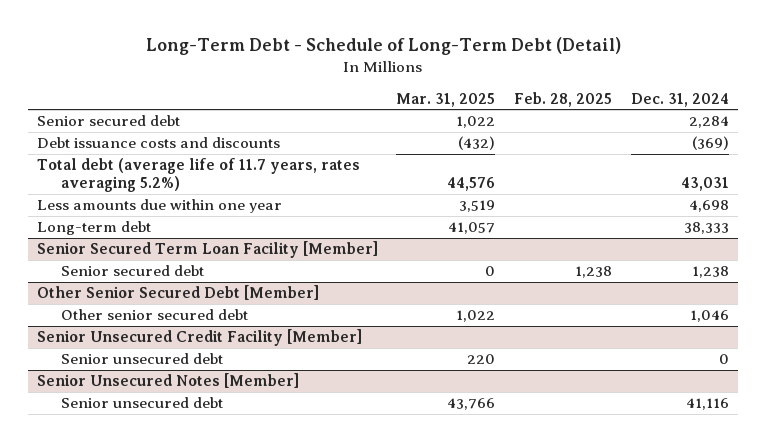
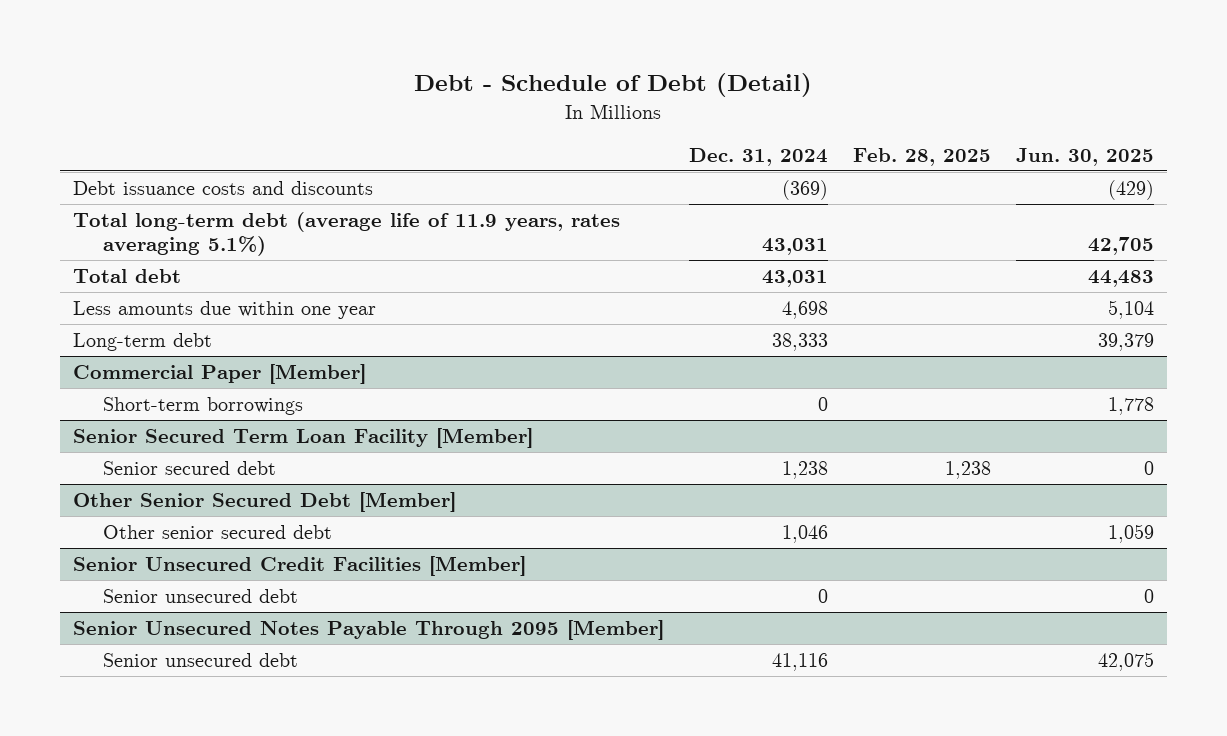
- Long-Term Debt - Schedule of Long-Term Debt (Detail)
+ Debt - Schedule of Debt (Detail)
- | Mar. 31, 2025 | Feb. 28, 2025 | Dec. 31, 2024
+ | Dec. 31, 2024 | Feb. 28, 2025 | Jun. 30, 2025
- Senior secured debt | 1,022 | | 2,284
- Total debt (average life of 11.7 years, rates averaging 5.2%) | 44,576 | | 43,031
+ Total long-term debt (average life of 11.9 years, rates averaging 5.1%) | 43,031 | | 42,705
+ Total debt | 43,031 | | 44,483
+ Commercial Paper [Member]
+ Short-term borrowings | 0 | | 1,778
- Senior Unsecured Credit Facility [Member]
+ Senior Unsecured Credit Facilities [Member]
- Senior Unsecured Notes [Member]
+ Senior Unsecured Notes Payable Through 2095 [Member]

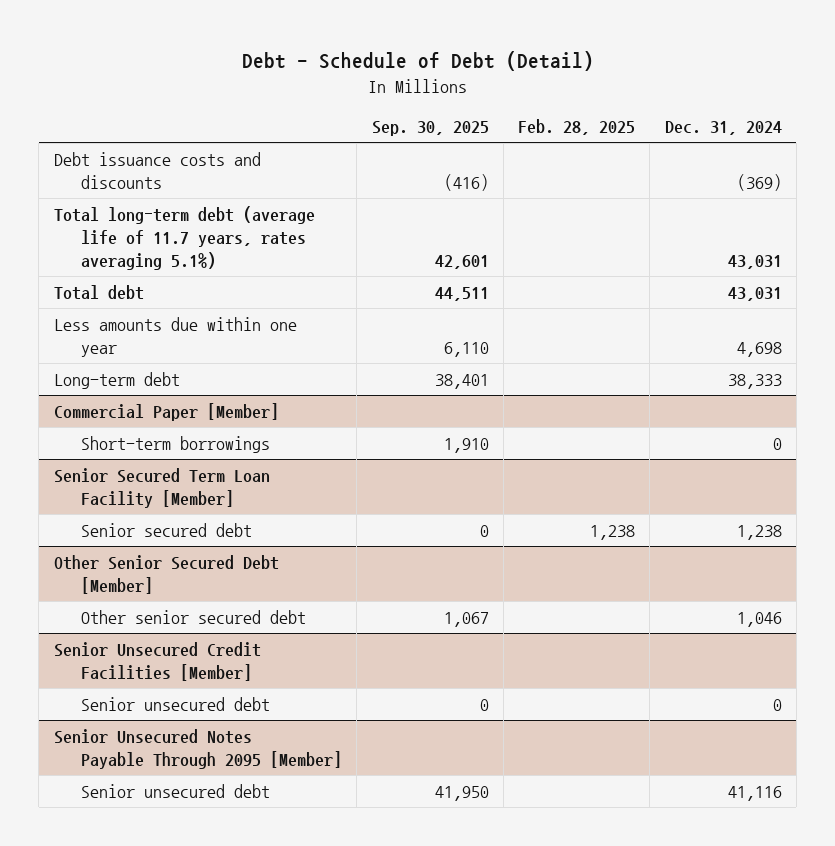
- | Dec. 31, 2024 | Feb. 28, 2025 | Jun. 30, 2025
+ | Sep. 30, 2025 | Feb. 28, 2025 | Dec. 31, 2024
- Total long-term debt (average life of 11.9 years, rates averaging 5.1%) | 43,031 | | 42,705
+ Total long-term debt (average life of 11.7 years, rates averaging 5.1%) | 42,601 | | 43,031

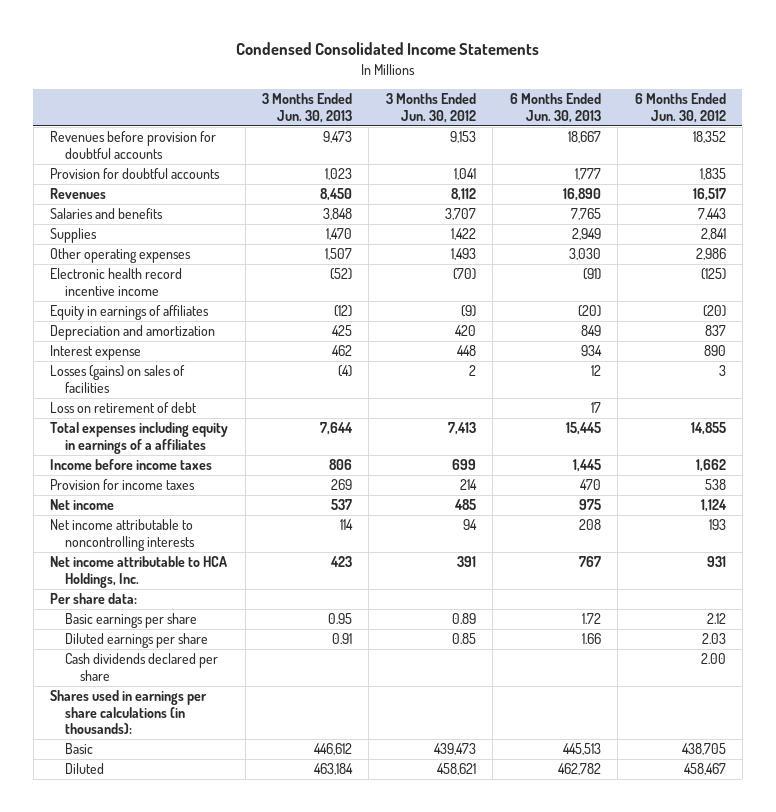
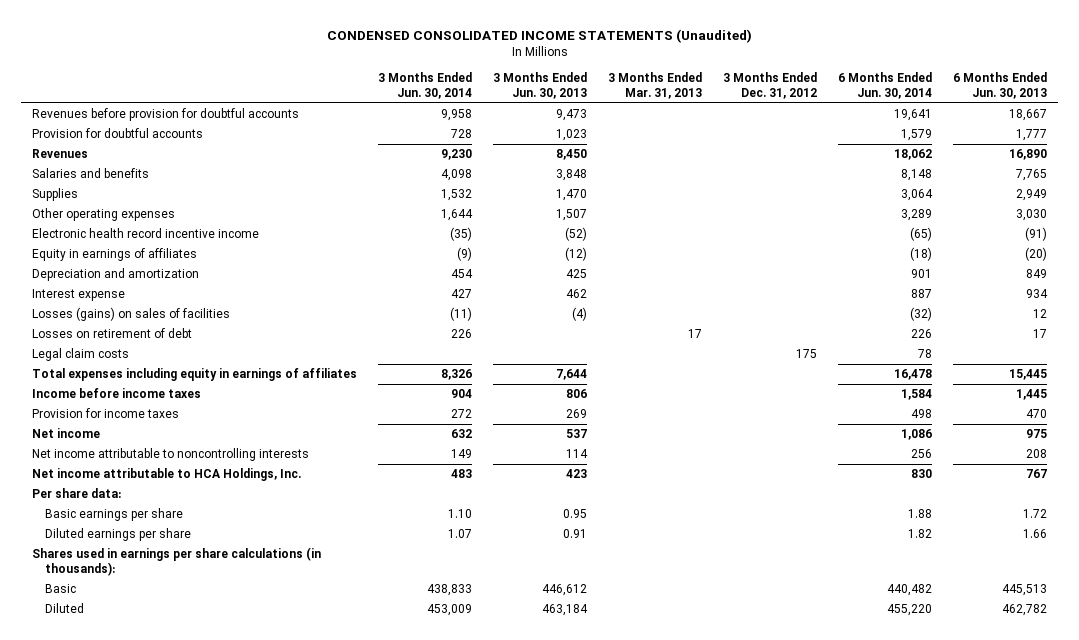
- Condensed Consolidated Income Statements
+ CONDENSED CONSOLIDATED INCOME STATEMENTS (Unaudited)
- | 3 Months Ended Jun. 30, 2013 | 3 Months Ended Jun. 30, 2012 | 6 Months Ended Jun. 30, 2013 | 6 Months Ended Jun. 30, 2012
+ | 3 Months Ended Jun. 30, 2014 | 3 Months Ended Jun. 30, 2013 | 3 Months Ended Mar. 31, 2013 | 3 Months Ended Dec. 31, 2012 | 6 Months Ended Jun. 30, 2014 | 6 Months Ended Jun. 30, 2013
- Loss on retirement of debt | | | 17 |
- Total expenses including equity in earnings of a affiliates | 7,644 | 7,413 | 15,445 | 14,855
+ Losses on retirement of debt | 226 | | 17 | | 226 | 17
+ Legal claim costs | | | | 175 | 78 |
+ Total expenses including equity in earnings of affiliates | 8,326 | 7,644 | | | 16,478 | 15,445
- Cash dividends declared per share | | | | 2.00

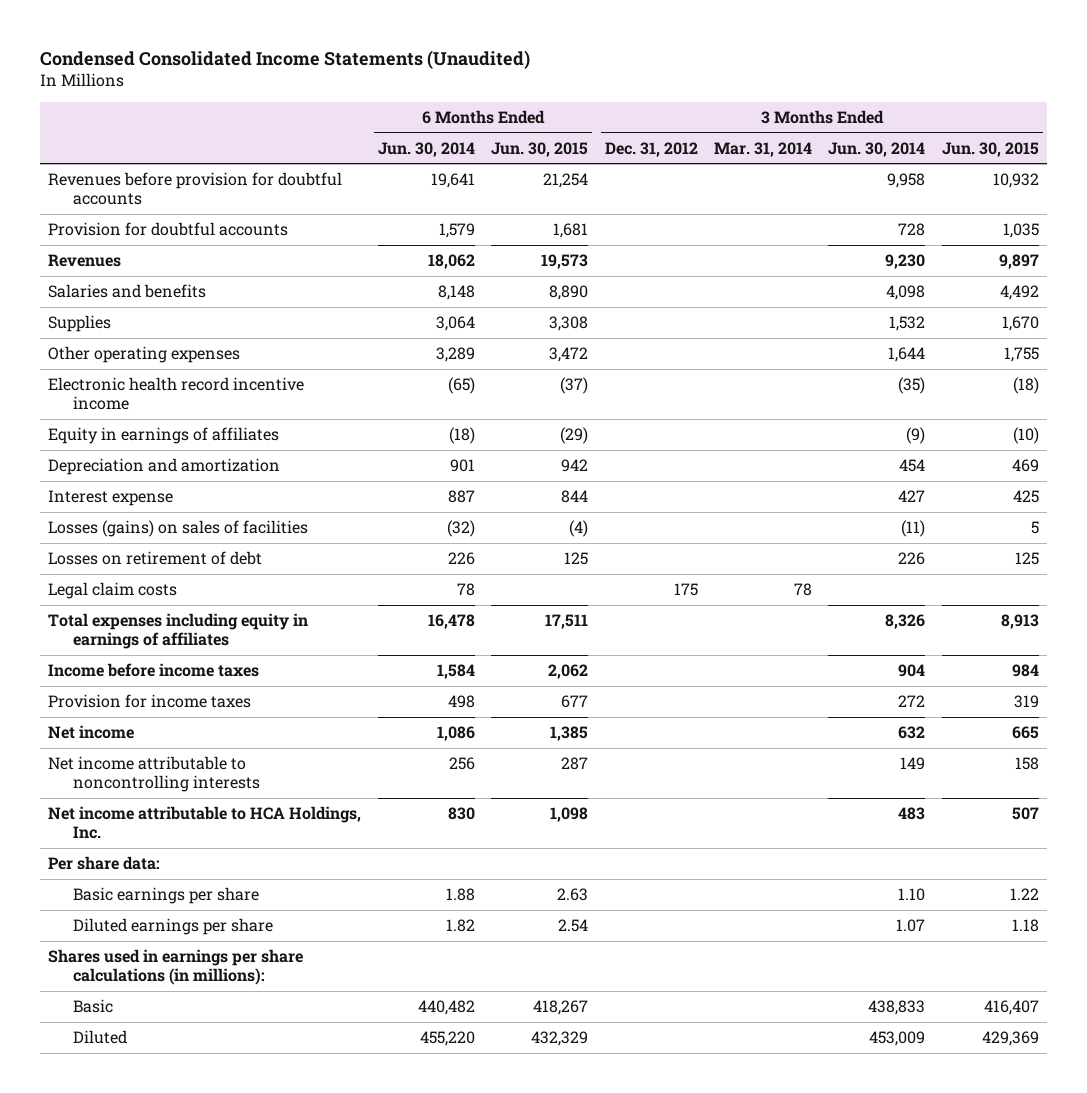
- CONDENSED CONSOLIDATED INCOME STATEMENTS (Unaudited)
+ Condensed Consolidated Income Statements (Unaudited)
- | 3 Months Ended Jun. 30, 2014 | 3 Months Ended Jun. 30, 2013 | 3 Months Ended Mar. 31, 2013 | 3 Months Ended Dec. 31, 2012 | 6 Months Ended Jun. 30, 2014 | 6 Months Ended Jun. 30, 2013
+ | 6 Months Ended Jun. 30, 2014 | 6 Months Ended Jun. 30, 2015 | 3 Months Ended Dec. 31, 2012 | 3 Months Ended Mar. 31, 2014 | 3 Months Ended Jun. 30, 2014 | 3 Months Ended Jun. 30, 2015
- Shares used in earnings per share calculations (in thousands):
+ Shares used in earnings per share calculations (in millions):

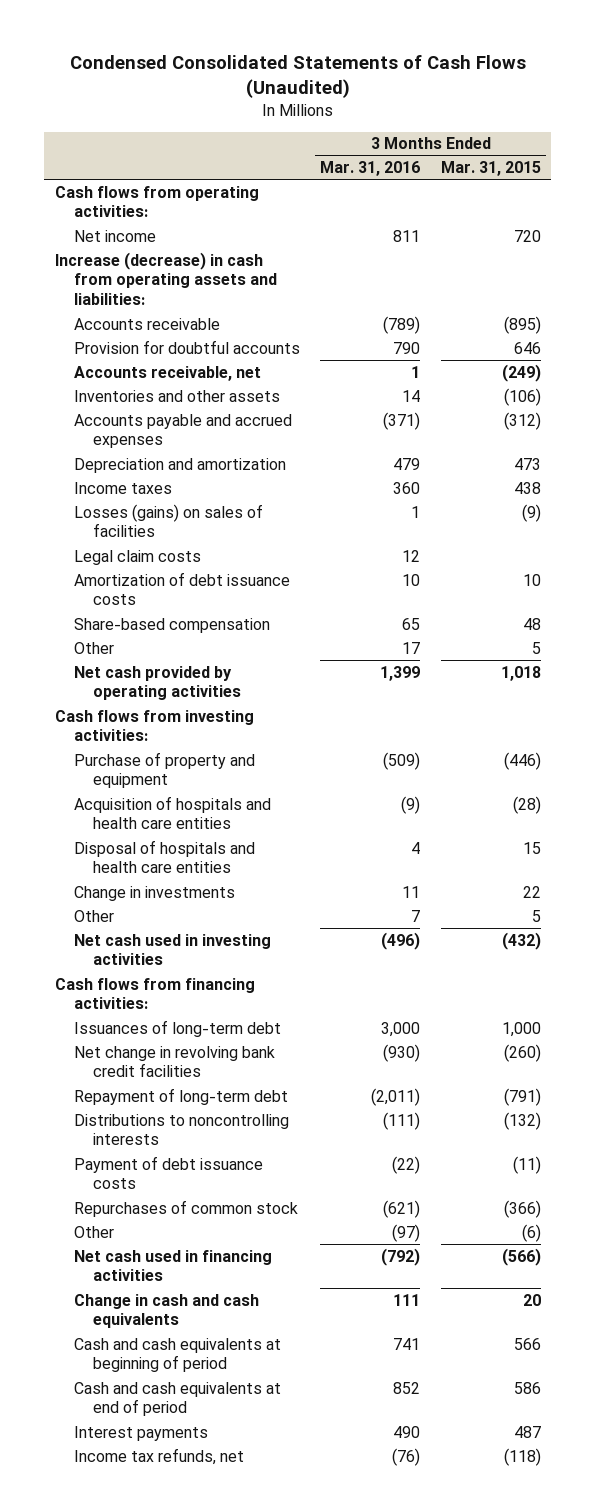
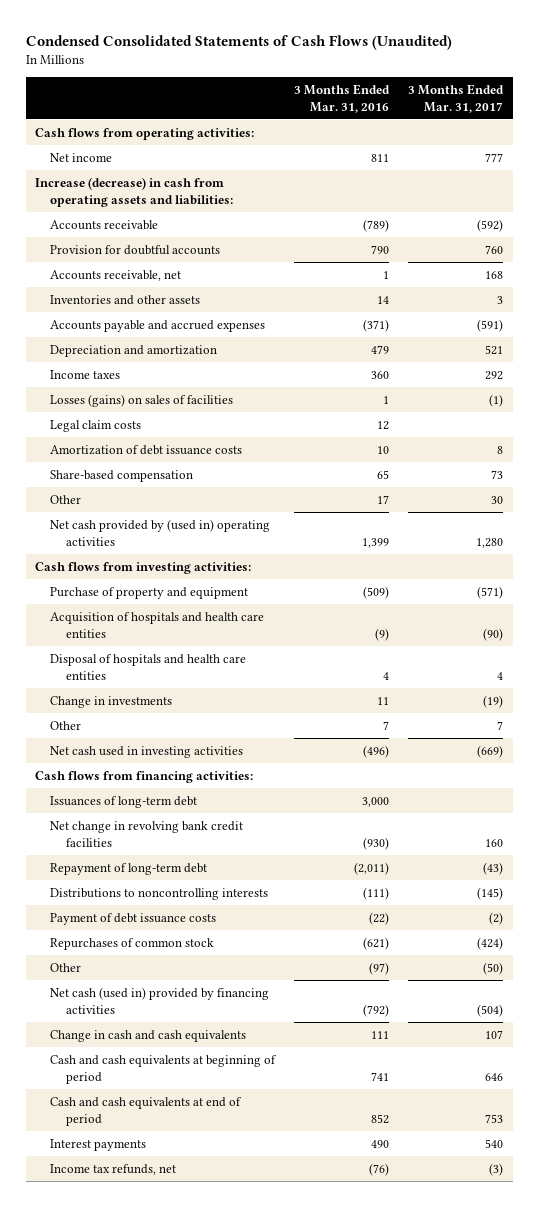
- | 3 Months Ended Mar. 31, 2016 | 3 Months Ended Mar. 31, 2015
+ | 3 Months Ended Mar. 31, 2016 | 3 Months Ended Mar. 31, 2017
- Net cash provided by operating activities | 1,399 | 1,018
+ Net cash provided by (used in) operating activities | 1,399 | 1,280
- Net cash used in financing activities | (792) | (566)
+ Net cash (used in) provided by financing activities | (792) | (504)

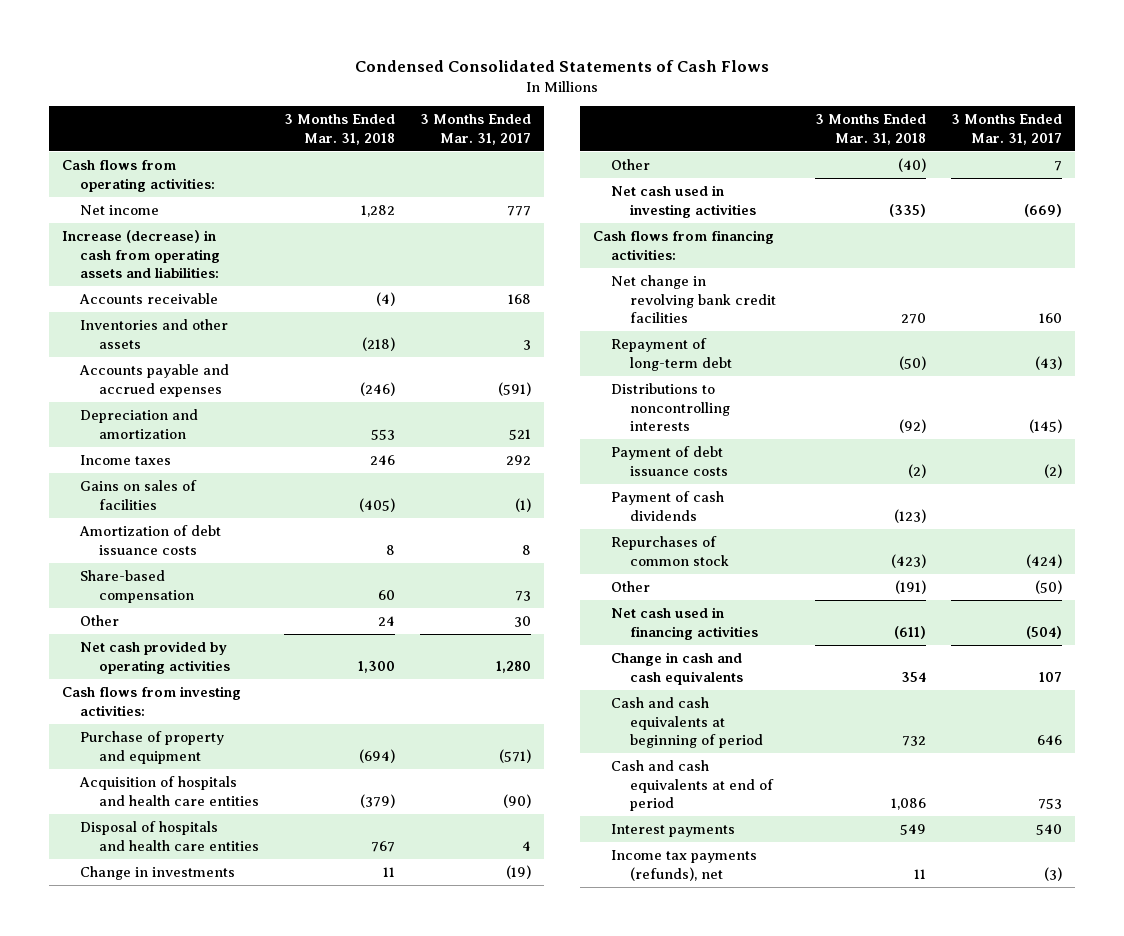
- Condensed Consolidated Statements of Cash Flows (Unaudited)
+ Condensed Consolidated Statements of Cash Flows
- | 3 Months Ended Mar. 31, 2016 | 3 Months Ended Mar. 31, 2017
+ | 3 Months Ended Mar. 31, 2018 | 3 Months Ended Mar. 31, 2017
- Accounts receivable | (789) | (592)
- Provision for doubtful accounts | 790 | 760
- Accounts receivable, net | 1 | 168
+ Accounts receivable | (4) | 168
- Losses (gains) on sales of facilities | 1 | (1)
- Legal claim costs | 12 |
+ Gains on sales of facilities | (405) | (1)
- Net cash provided by (used in) operating activities | 1,399 | 1,280
+ Net cash provided by operating activities | 1,300 | 1,280
- Issuances of long-term debt | 3,000 |
+ Payment of cash dividends | (123) |
- Net cash (used in) provided by financing activities | (792) | (504)
+ Net cash used in financing activities | (611) | (504)
- Income tax refunds, net | (76) | (3)
+ Income tax payments (refunds), net | 11 | (3)

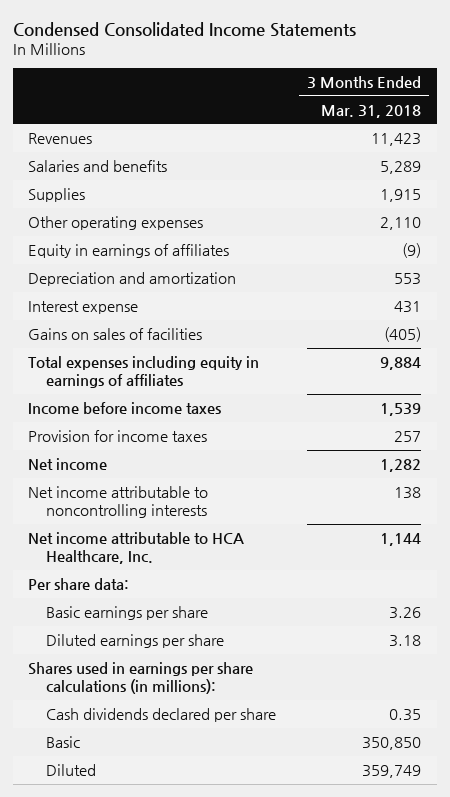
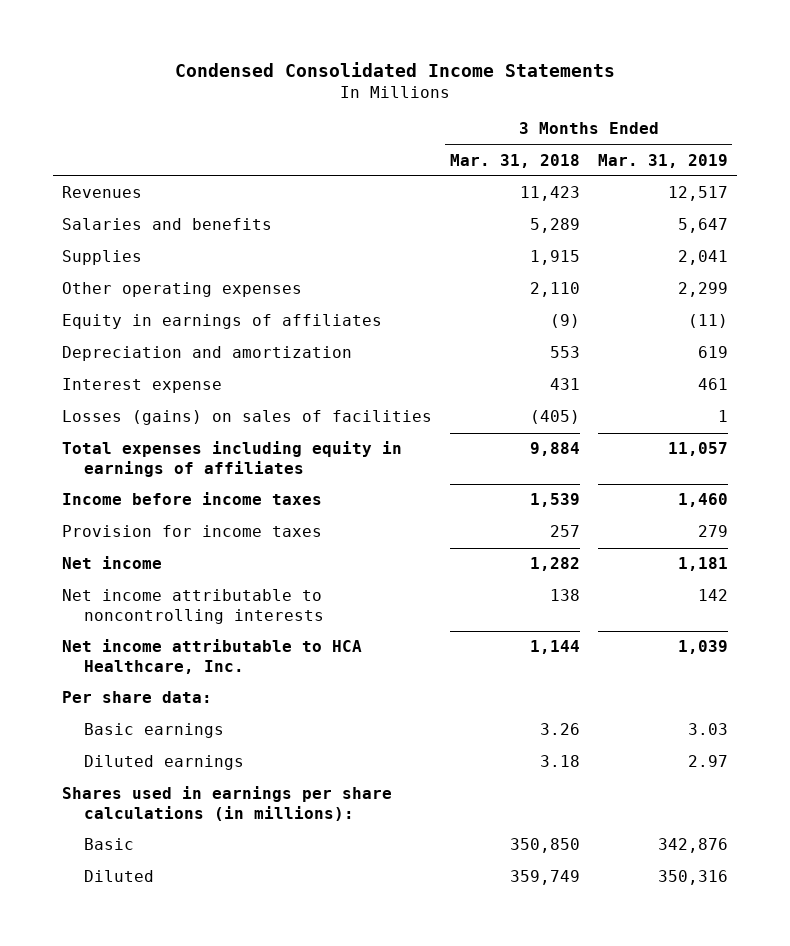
- | 3 Months Ended Mar. 31, 2018
+ | 3 Months Ended Mar. 31, 2018 | 3 Months Ended Mar. 31, 2019
- Gains on sales of facilities | (405)
+ Losses (gains) on sales of facilities | (405) | 1
- Basic earnings per share | 3.26
- Diluted earnings per share | 3.18
+ Basic earnings | 3.26 | 3.03
+ Diluted earnings | 3.18 | 2.97
- Cash dividends declared per share | 0.35

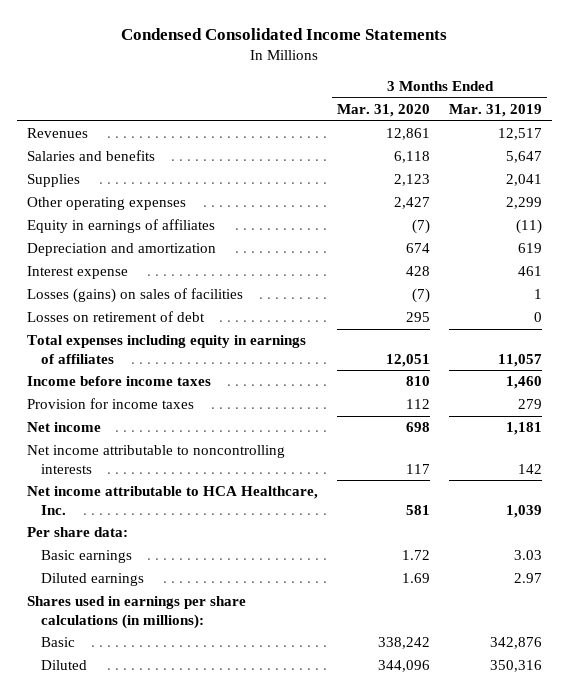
- | 3 Months Ended Mar. 31, 2018 | 3 Months Ended Mar. 31, 2019
+ | 3 Months Ended Mar. 31, 2020 | 3 Months Ended Mar. 31, 2019
+ Losses on retirement of debt | 295 | 0

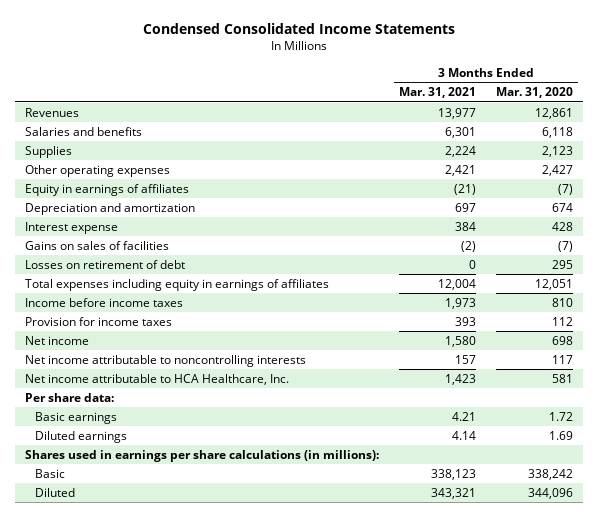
- | 3 Months Ended Mar. 31, 2020 | 3 Months Ended Mar. 31, 2019
+ | 3 Months Ended Mar. 31, 2021 | 3 Months Ended Mar. 31, 2020
- Losses (gains) on sales of facilities | (7) | 1
+ Gains on sales of facilities | (2) | (7)

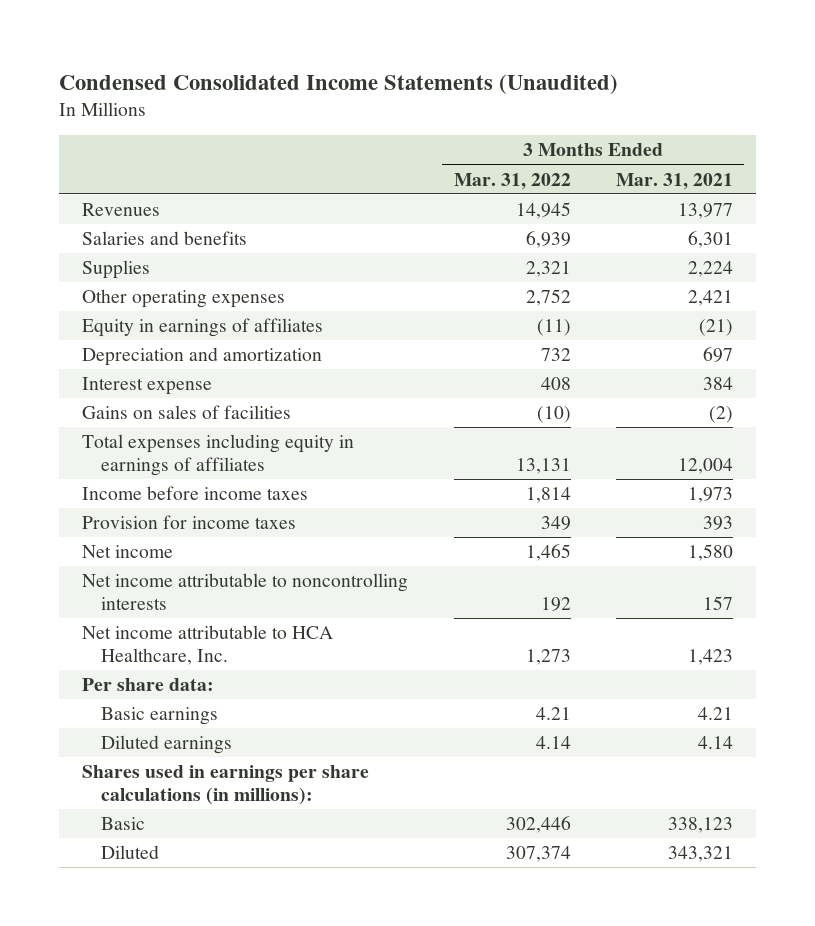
- Condensed Consolidated Income Statements
+ Condensed Consolidated Income Statements (Unaudited)
- | 3 Months Ended Mar. 31, 2021 | 3 Months Ended Mar. 31, 2020
+ | 3 Months Ended Mar. 31, 2022 | 3 Months Ended Mar. 31, 2021
- Losses on retirement of debt | 0 | 295

